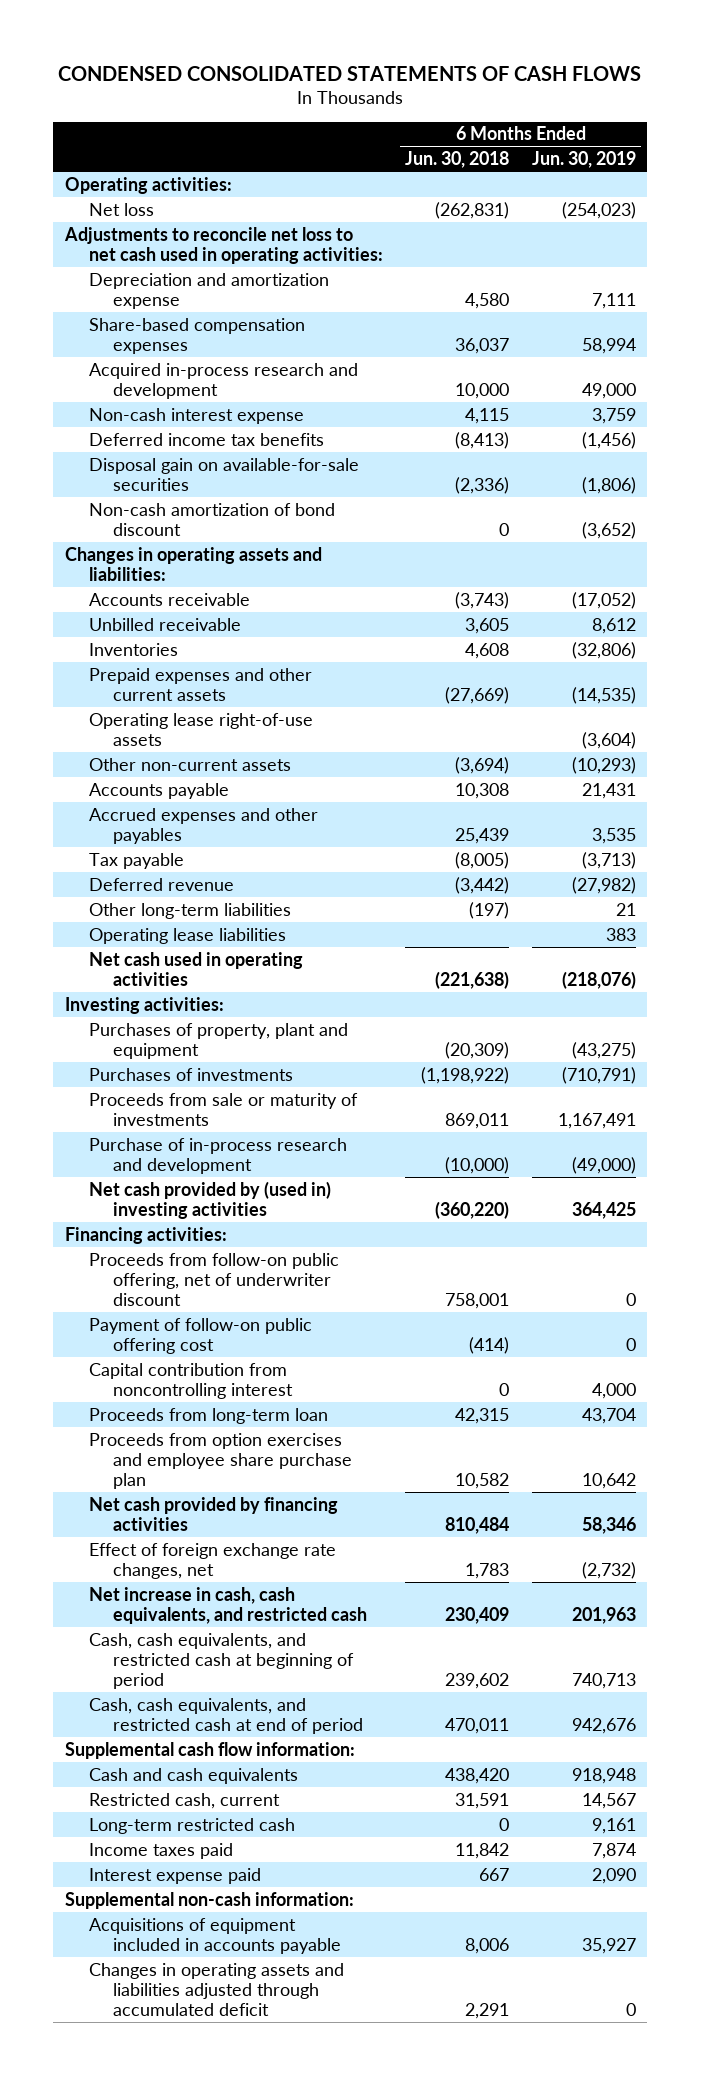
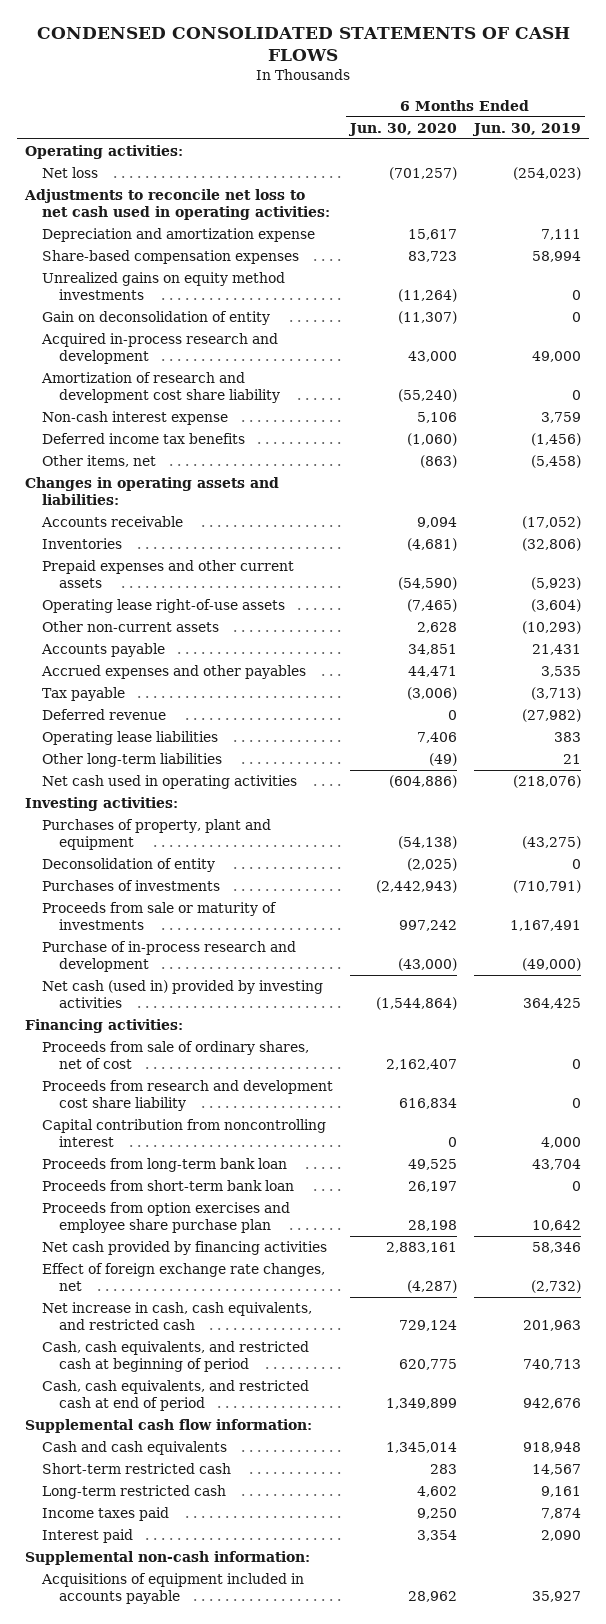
- | 6 Months Ended Jun. 30, 2018 | 6 Months Ended Jun. 30, 2019
+ | 6 Months Ended Jun. 30, 2020 | 6 Months Ended Jun. 30, 2019
+ Unrealized gains on equity method investments | (11,264) | 0
+ Gain on deconsolidation of entity | (11,307) | 0
+ Amortization of research and development cost share liability | (55,240) | 0
- Disposal gain on available-for-sale securities | (2,336) | (1,806)
- Non-cash amortization of bond discount | 0 | (3,652)
+ Other items, net | (863) | (5,458)
- Unbilled receivable | 3,605 | 8,612
- Prepaid expenses and other current assets | (27,669) | (14,535)
+ Prepaid expenses and other current assets | (54,590) | (5,923)
moved down: Other long-term liabilities | (49) | 21
+ Deconsolidation of entity | (2,025) | 0
- Net cash provided by (used in) investing activities | (360,220) | 364,425
+ Net cash (used in) provided by investing activities | (1,544,864) | 364,425
- Proceeds from follow-on public offering, net of underwriter discount | 758,001 | 0
- Payment of follow-on public offering cost | (414) | 0
+ Proceeds from sale of ordinary shares, net of cost | 2,162,407 | 0
+ Proceeds from research and development cost share liability | 616,834 | 0
- Proceeds from long-term loan | 42,315 | 43,704
+ Proceeds from long-term bank loan | 49,525 | 43,704
+ Proceeds from short-term bank loan | 26,197 | 0
- Restricted cash, current | 31,591 | 14,567
+ Short-term restricted cash | 283 | 14,567
- Interest expense paid | 667 | 2,090
+ Interest paid | 3,354 | 2,090
- Changes in operating assets and liabilities adjusted through accumulated deficit | 2,291 | 0

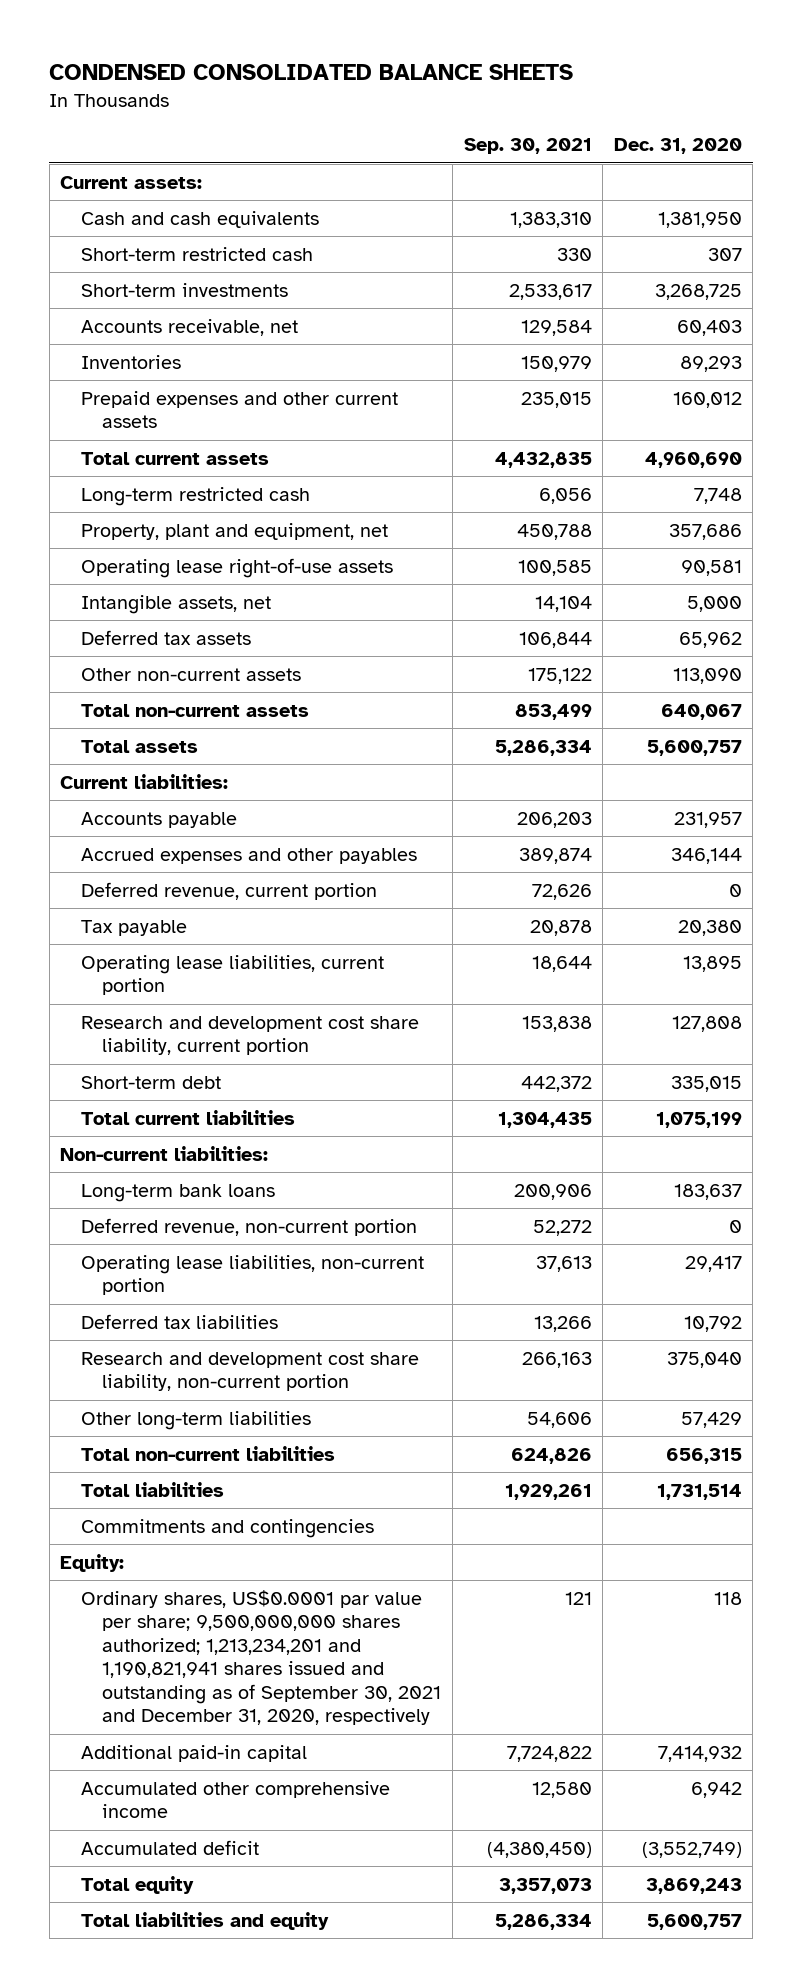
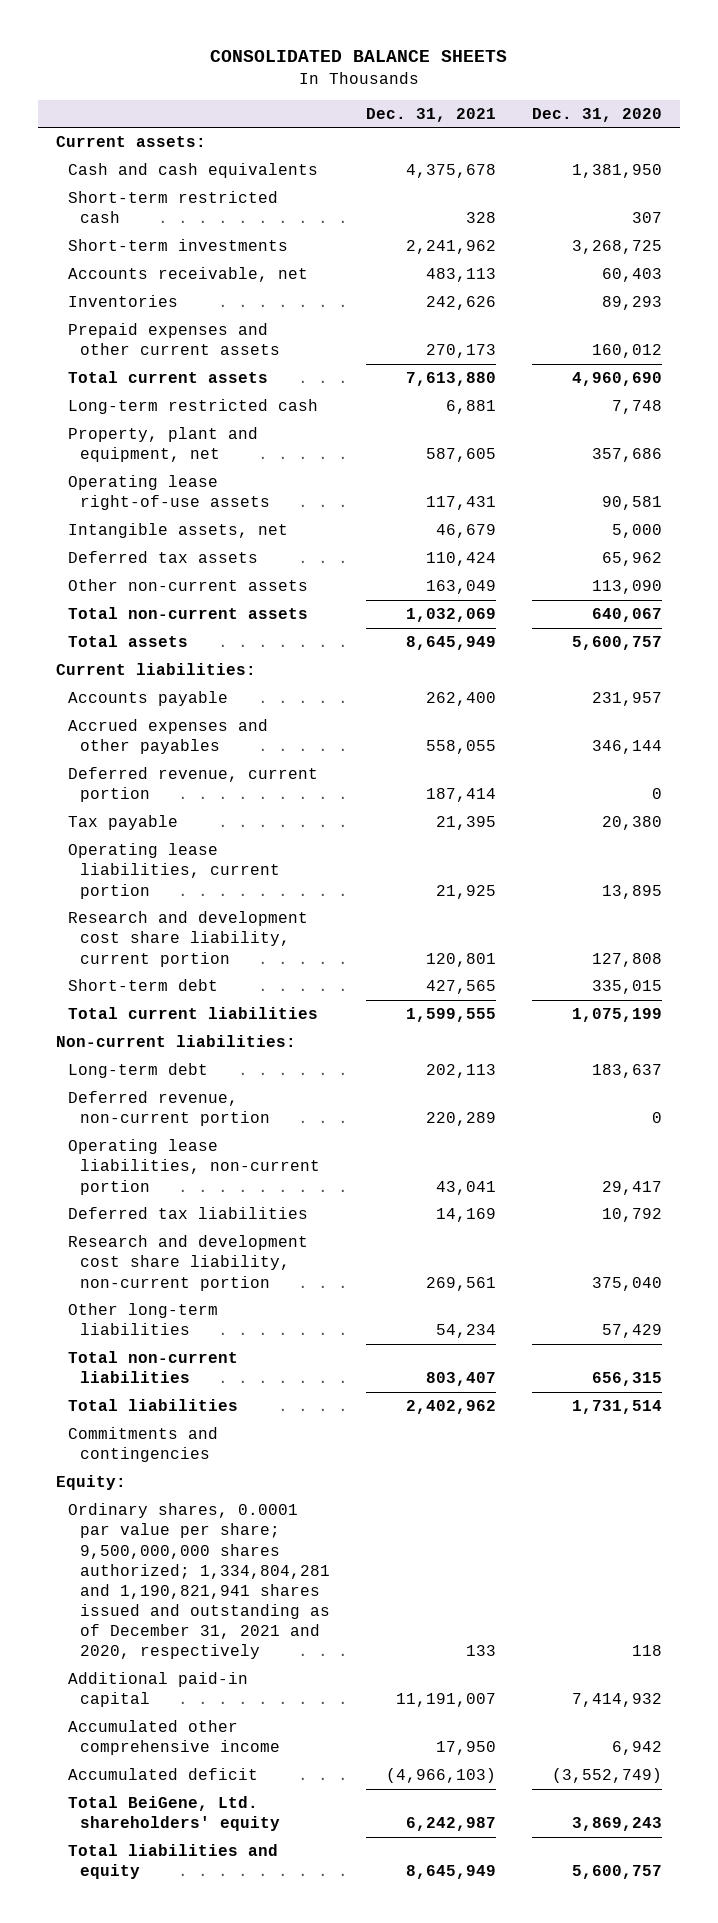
- CONDENSED CONSOLIDATED BALANCE SHEETS
+ CONSOLIDATED BALANCE SHEETS
- | Sep. 30, 2021 | Dec. 31, 2020
+ | Dec. 31, 2021 | Dec. 31, 2020
- Long-term bank loans | 200,906 | 183,637
+ Long-term debt | 202,113 | 183,637
- Ordinary shares, US$0.0001 par value per share; 9,500,000,000 shares authorized; 1,213,234,201 and 1,190,821,941 shares issued and outstanding as of September 30, 2021 and December 31, 2020, respectively | 121 | 118
+ Ordinary shares, 0.0001 par value per share; 9,500,000,000 shares authorized; 1,334,804,281 and 1,190,821,941 shares issued and outstanding as of December 31, 2021 and 2020, respectively | 133 | 118
- Total equity | 3,357,073 | 3,869,243
+ Total BeiGene, Ltd. shareholders' equity | 6,242,987 | 3,869,243

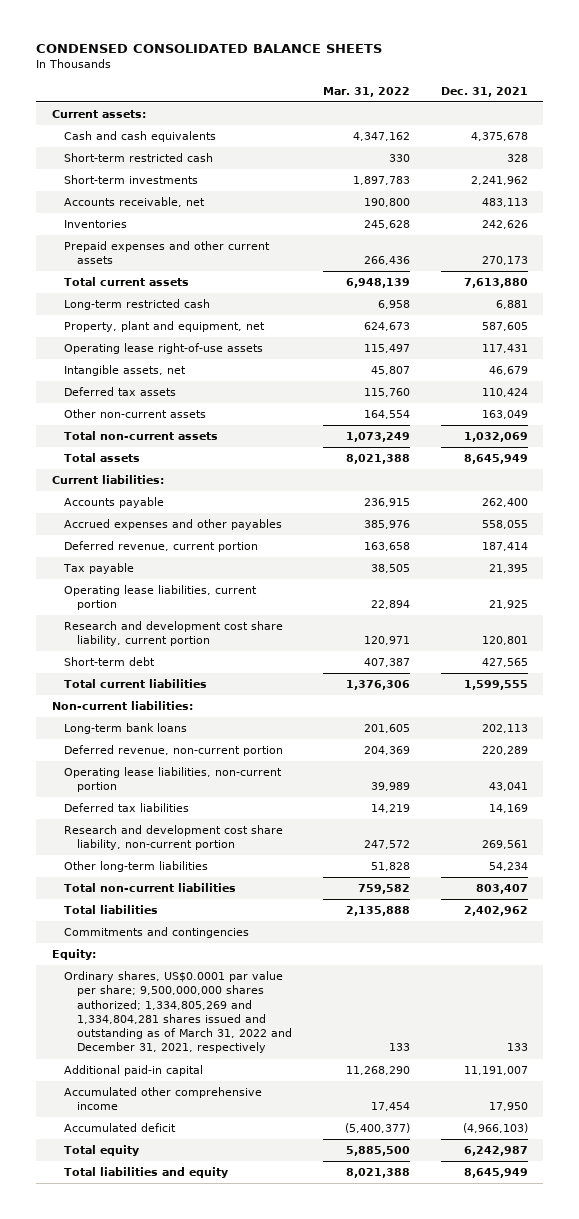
- CONSOLIDATED BALANCE SHEETS
+ CONDENSED CONSOLIDATED BALANCE SHEETS
- | Dec. 31, 2021 | Dec. 31, 2020
+ | Mar. 31, 2022 | Dec. 31, 2021
- Long-term debt | 202,113 | 183,637
+ Long-term bank loans | 201,605 | 202,113
- Ordinary shares, 0.0001 par value per share; 9,500,000,000 shares authorized; 1,334,804,281 and 1,190,821,941 shares issued and outstanding as of December 31, 2021 and 2020, respectively | 133 | 118
+ Ordinary shares, US$0.0001 par value per share; 9,500,000,000 shares authorized; 1,334,805,269 and 1,334,804,281 shares issued and outstanding as of March 31, 2022 and December 31, 2021, respectively | 133 | 133
- Total BeiGene, Ltd. shareholders' equity | 6,242,987 | 3,869,243
+ Total equity | 5,885,500 | 6,242,987

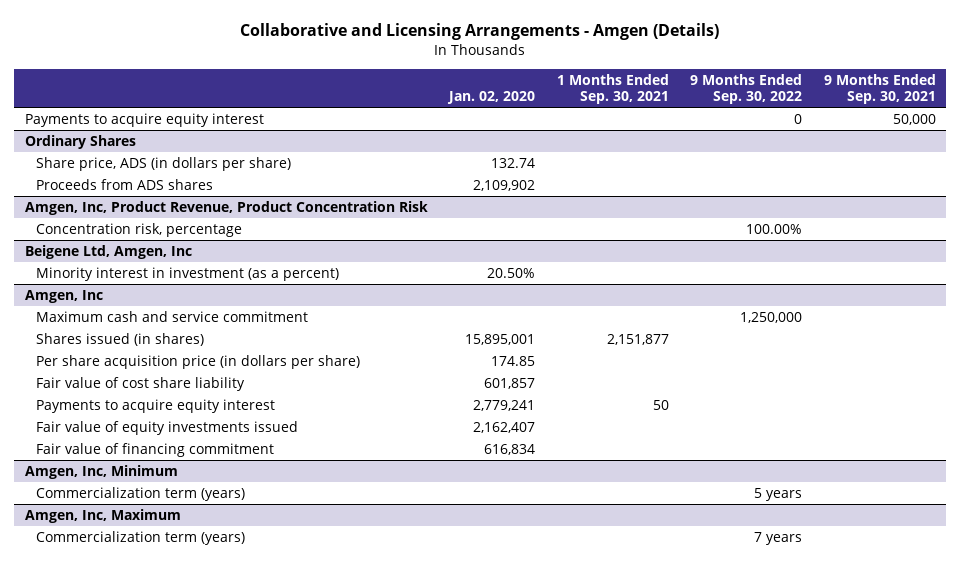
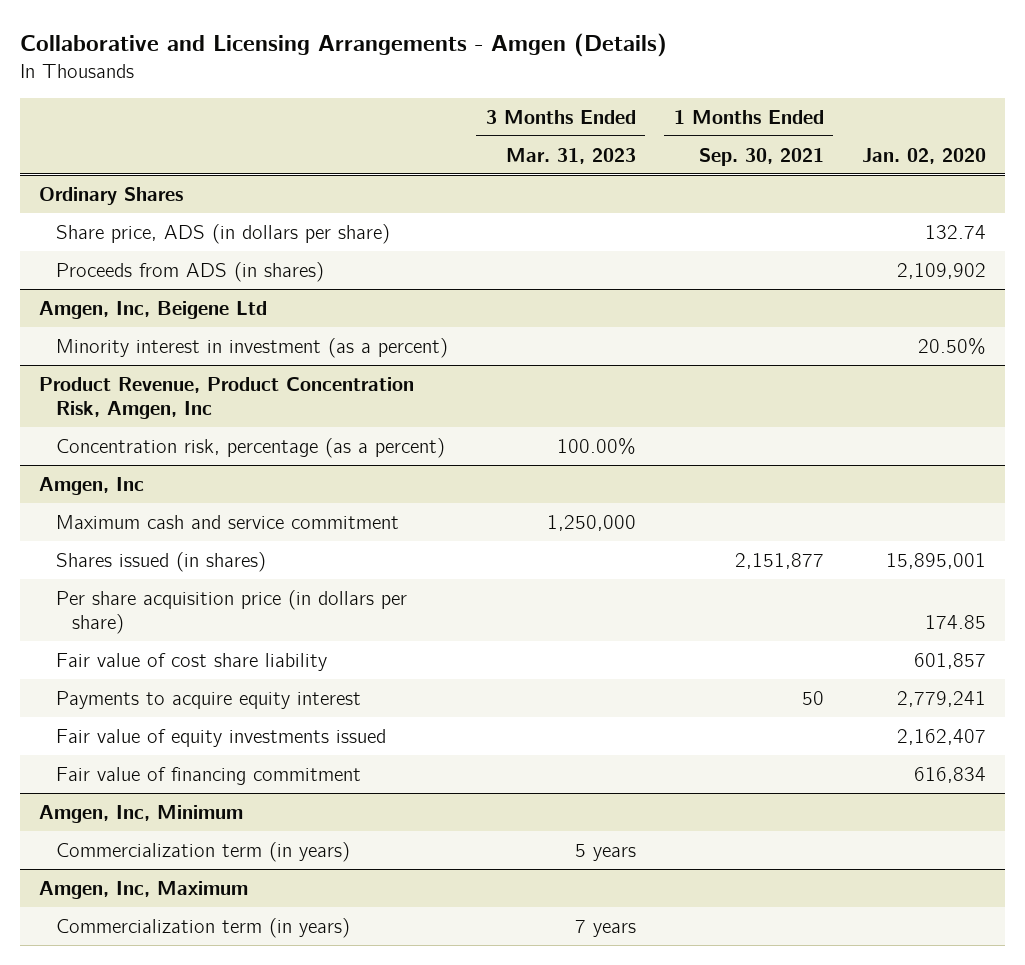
- | Jan. 02, 2020 | 1 Months Ended Sep. 30, 2021 | 9 Months Ended Sep. 30, 2022 | 9 Months Ended Sep. 30, 2021
+ | 3 Months Ended Mar. 31, 2023 | 1 Months Ended Sep. 30, 2021 | Jan. 02, 2020
- Payments to acquire equity interest | | | 0 | 50,000
@ Ordinary Shares
- Proceeds from ADS shares | 2,109,902 | | |
- Amgen, Inc, Product Revenue, Product Concentration Risk
- Concentration risk, percentage | | | 100.00% |
- Beigene Ltd, Amgen, Inc
@ Ordinary Shares
+ Proceeds from ADS (in shares) | | | 2,109,902
+ Amgen, Inc, Beigene Ltd
+ Product Revenue, Product Concentration Risk, Amgen, Inc
+ Concentration risk, percentage (as a percent) | 100.00% | |
@ Amgen, Inc, Minimum
- Commercialization term (years) | | | 5 years |
+ Commercialization term (in years) | 5 years | |
@ Amgen, Inc, Maximum
- Commercialization term (years) | | | 7 years |
+ Commercialization term (in years) | 7 years | |

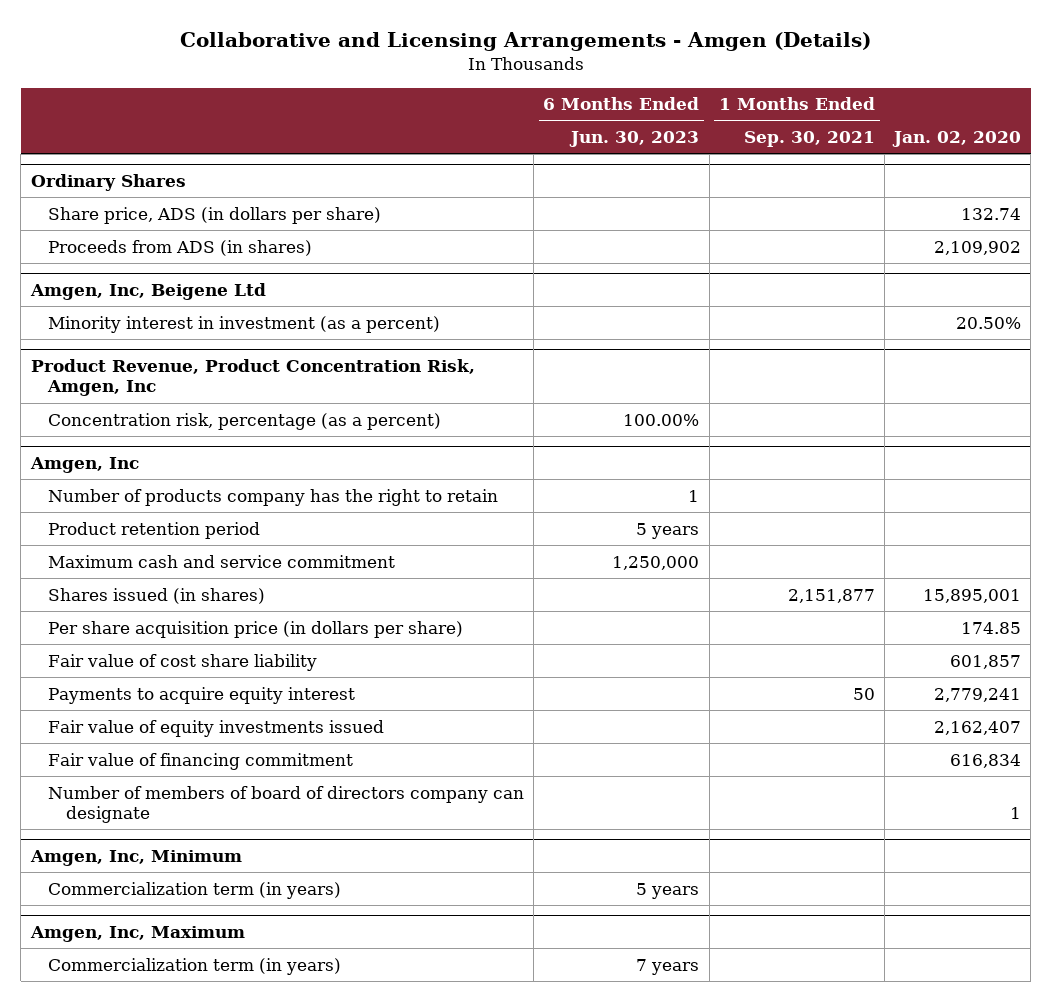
- | 3 Months Ended Mar. 31, 2023 | 1 Months Ended Sep. 30, 2021 | Jan. 02, 2020
+ | 6 Months Ended Jun. 30, 2023 | 1 Months Ended Sep. 30, 2021 | Jan. 02, 2020
@ Amgen, Inc
+ Number of products company has the right to retain | 1 | |
+ Product retention period | 5 years | |
+ Number of members of board of directors company can designate | | | 1

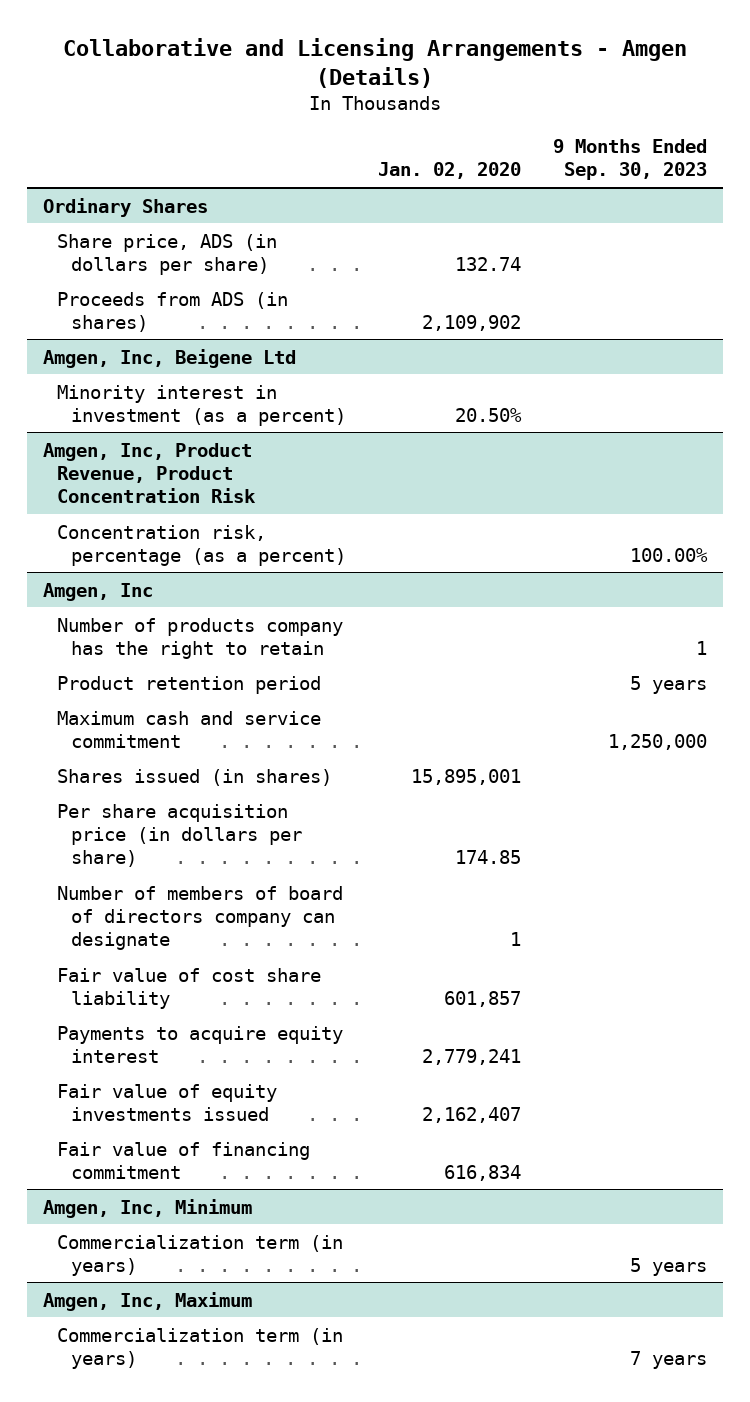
- | 6 Months Ended Jun. 30, 2023 | 1 Months Ended Sep. 30, 2021 | Jan. 02, 2020
+ | Jan. 02, 2020 | 9 Months Ended Sep. 30, 2023
- Product Revenue, Product Concentration Risk, Amgen, Inc
+ Amgen, Inc, Product Revenue, Product Concentration Risk
@ Amgen, Inc
moved up: Number of members of board of directors company can designate | 1 |

